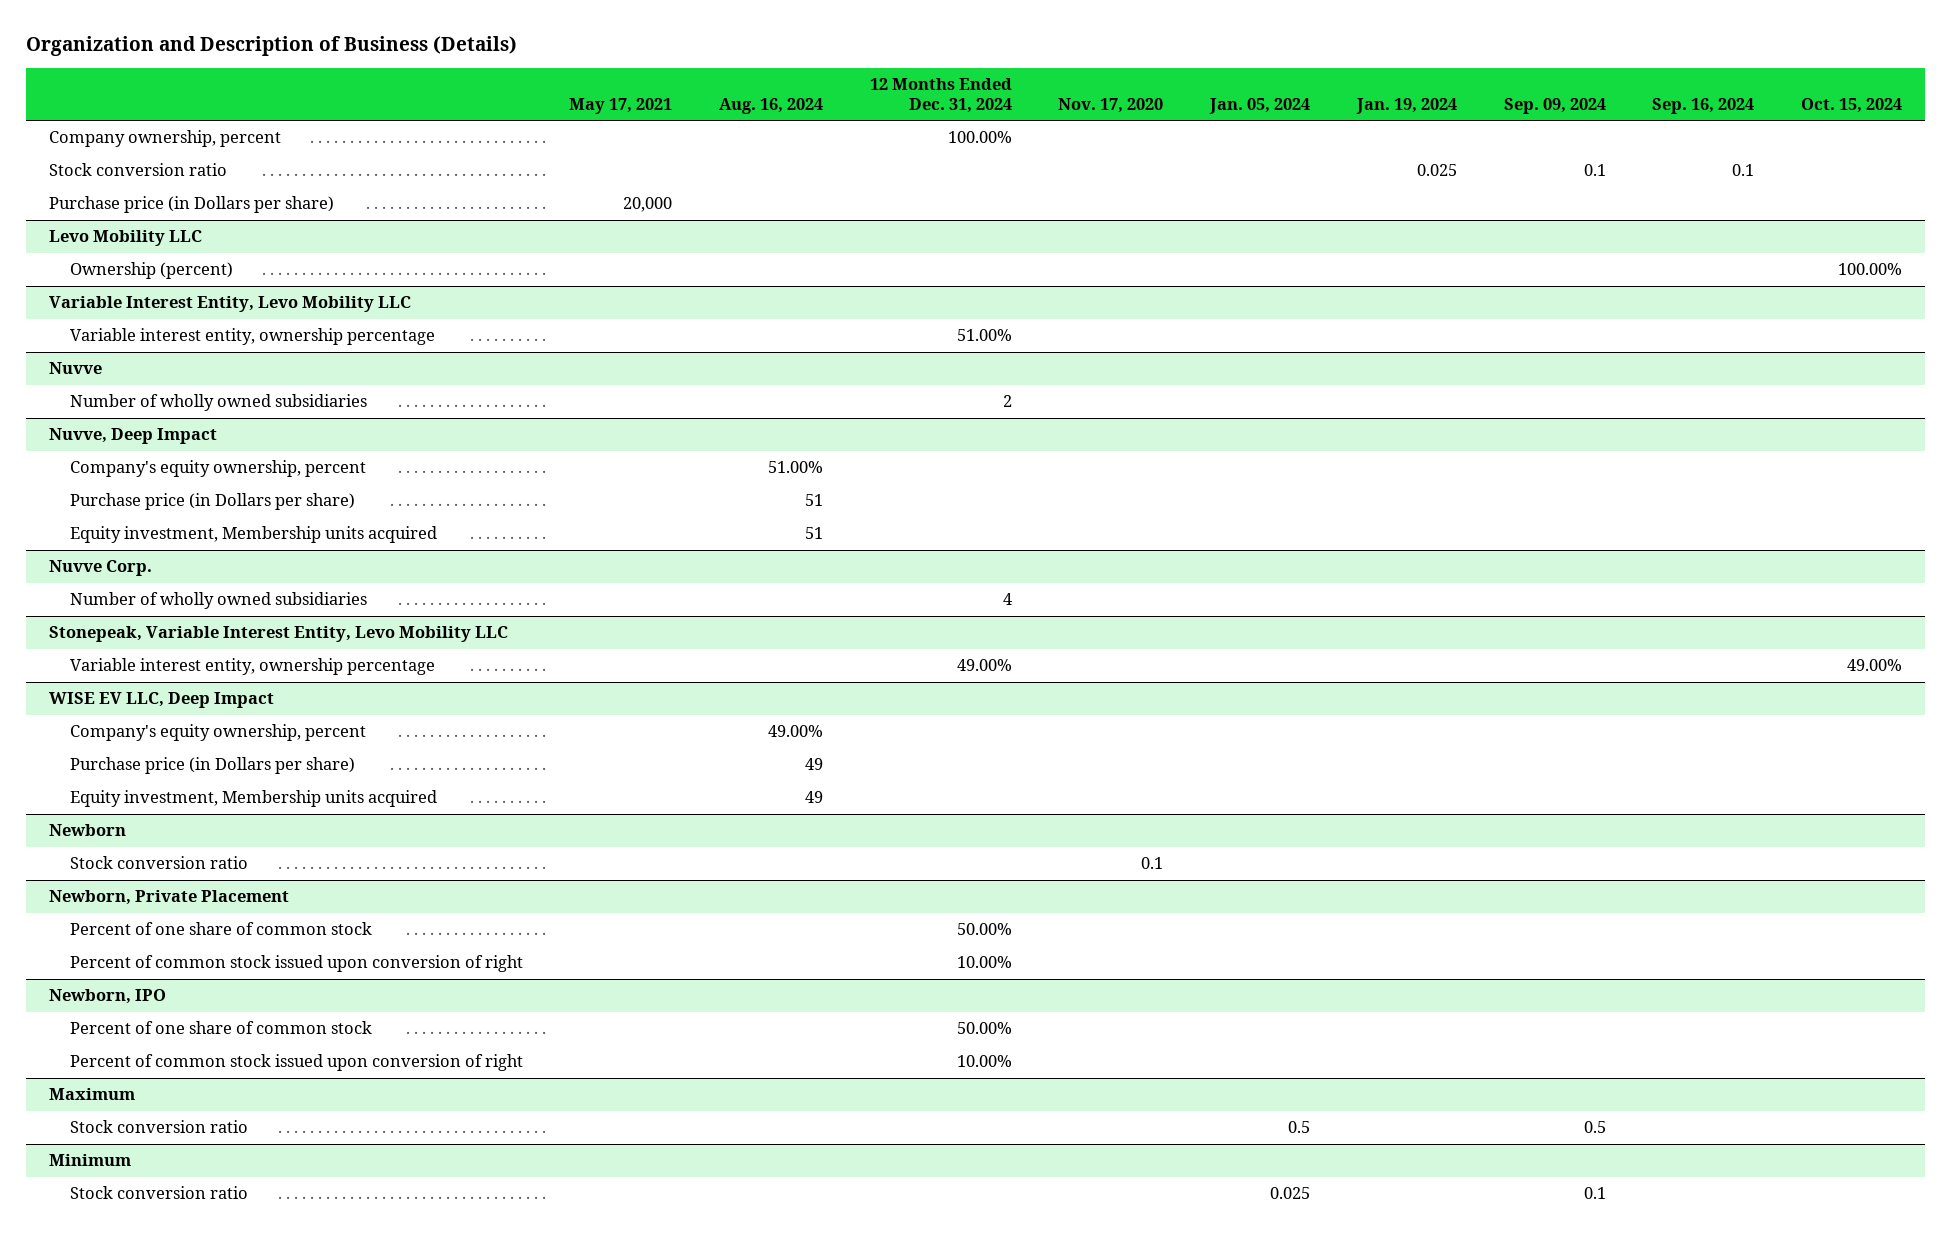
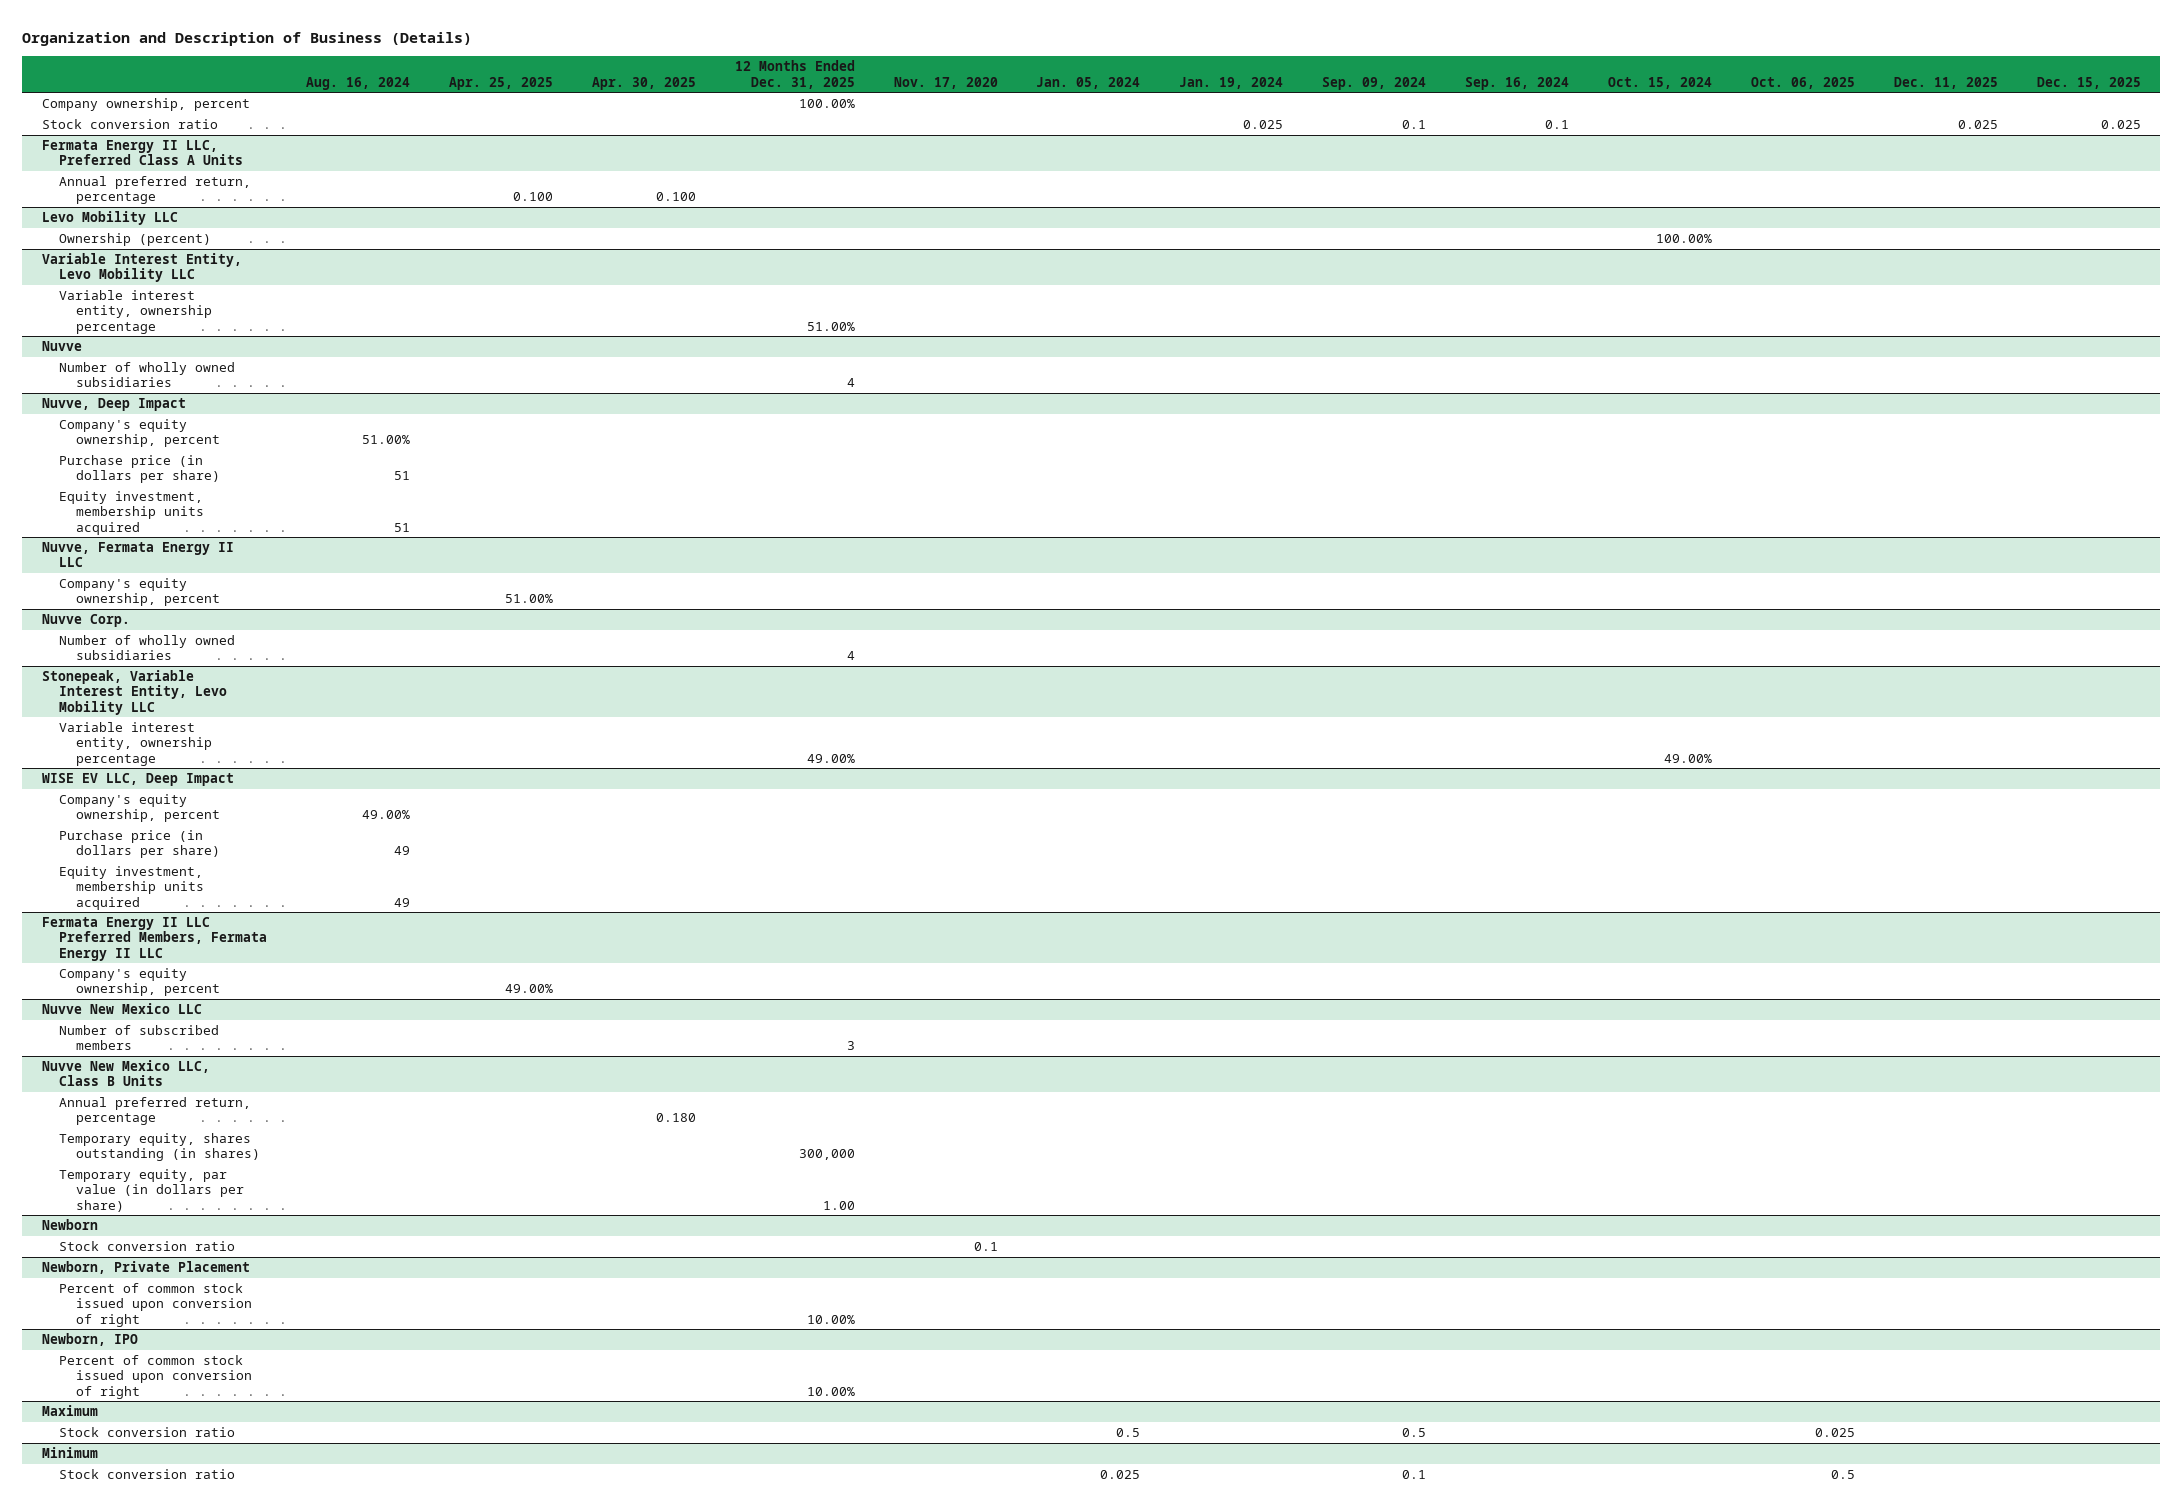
- | May 17, 2021 | Aug. 16, 2024 | 12 Months Ended Dec. 31, 2024 | Nov. 17, 2020 | Jan. 05, 2024 | Jan. 19, 2024 | Sep. 09, 2024 | Sep. 16, 2024 | Oct. 15, 2024
+ | Aug. 16, 2024 | Apr. 25, 2025 | Apr. 30, 2025 | 12 Months Ended Dec. 31, 2025 | Nov. 17, 2020 | Jan. 05, 2024 | Jan. 19, 2024 | Sep. 09, 2024 | Sep. 16, 2024 | Oct. 15, 2024 | Oct. 06, 2025 | Dec. 11, 2025 | Dec. 15, 2025
- Purchase price (in Dollars per share) | 20,000 | | | | | | | |
+ Fermata Energy II LLC, Preferred Class A Units
+ Annual preferred return, percentage | | 0.100 | 0.100 | | | | | | | | | |
@ Nuvve, Deep Impact
- Purchase price (in Dollars per share) | | 51 | | | | | | |
- Equity investment, Membership units acquired | | 51 | | | | | | |
+ Purchase price (in dollars per share) | 51 | | | | | | | | | | | |
+ Equity investment, membership units acquired | 51 | | | | | | | | | | | |
+ Nuvve, Fermata Energy II LLC
+ Company's equity ownership, percent | | 51.00% | | | | | | | | | | |
@ WISE EV LLC, Deep Impact
- Purchase price (in Dollars per share) | | 49 | | | | | | |
- Equity investment, Membership units acquired | | 49 | | | | | | |
+ Purchase price (in dollars per share) | 49 | | | | | | | | | | | |
+ Equity investment, membership units acquired | 49 | | | | | | | | | | | |
+ Fermata Energy II LLC Preferred Members, Fermata Energy II LLC
+ Company's equity ownership, percent | | 49.00% | | | | | | | | | | |
+ Nuvve New Mexico LLC
+ Number of subscribed members | | | | 3 | | | | | | | | |
+ Nuvve New Mexico LLC, Class B Units
+ Annual preferred return, percentage | | | 0.180 | | | | | | | | | |
+ Temporary equity, shares outstanding (in shares) | | | | 300,000 | | | | | | | | |
+ Temporary equity, par value (in dollars per share) | | | | 1.00 | | | | | | | | |
@ Newborn, Private Placement
- Percent of one share of common stock | | | 50.00% | | | | | |
@ Newborn, IPO
- Percent of one share of common stock | | | 50.00% | | | | | |

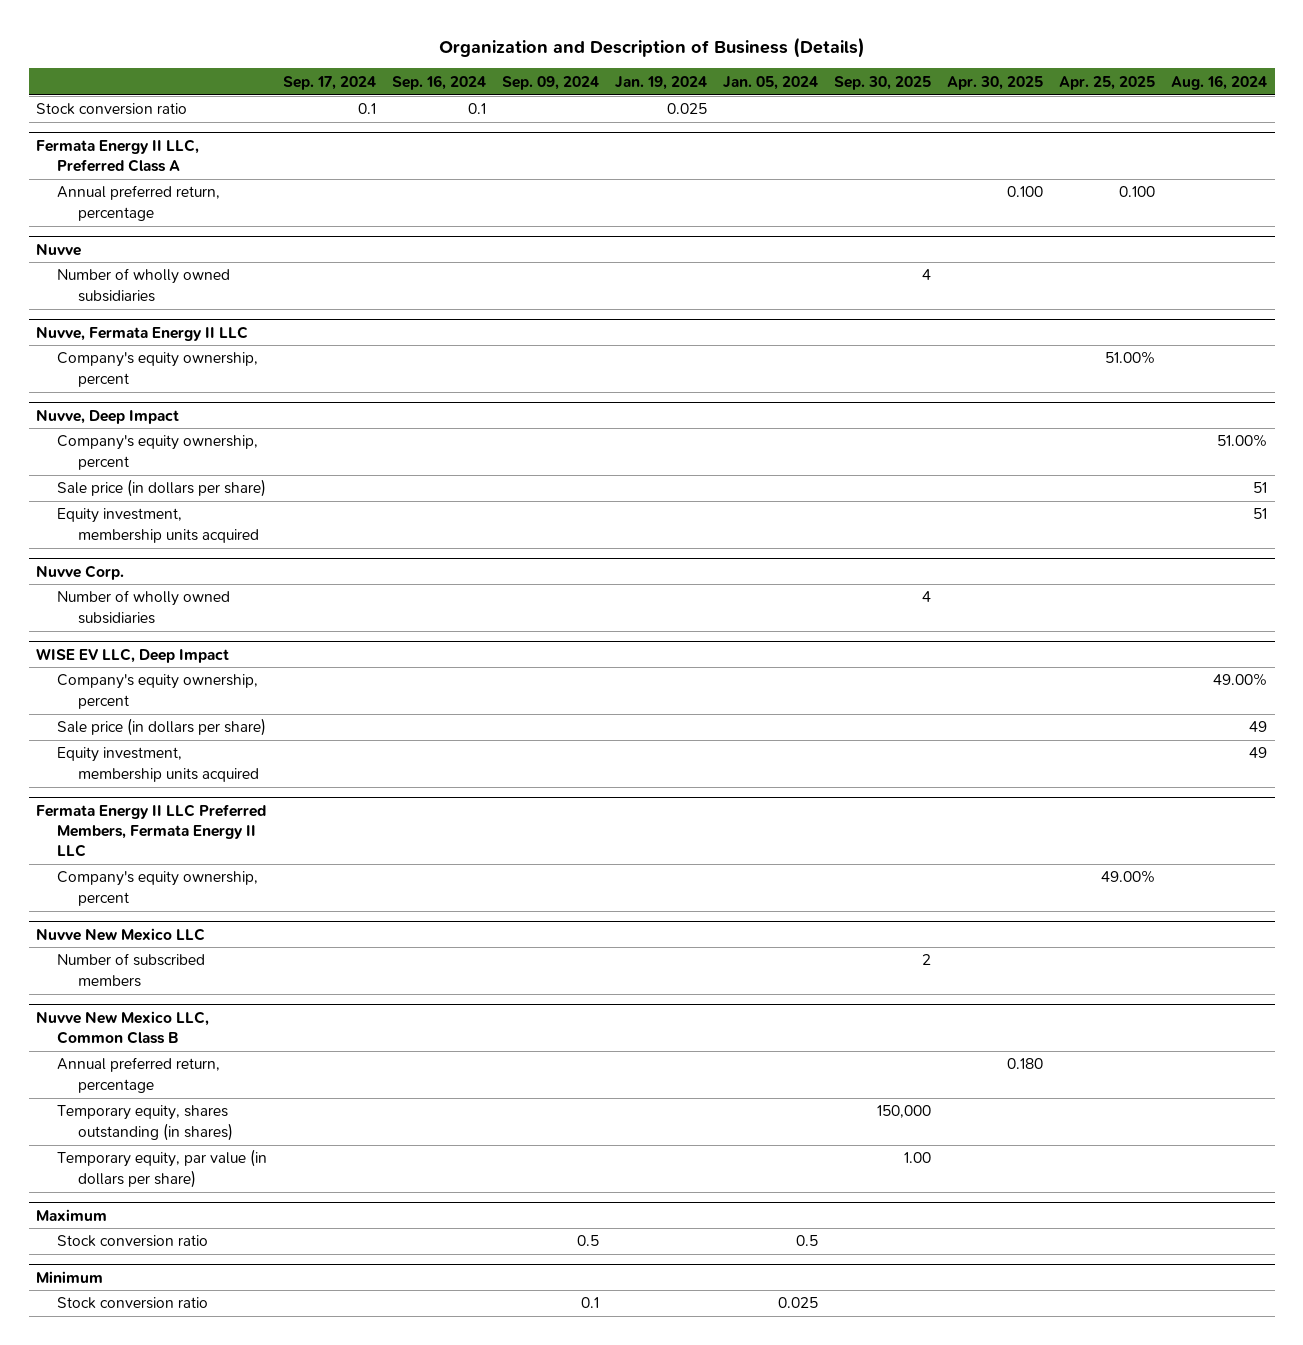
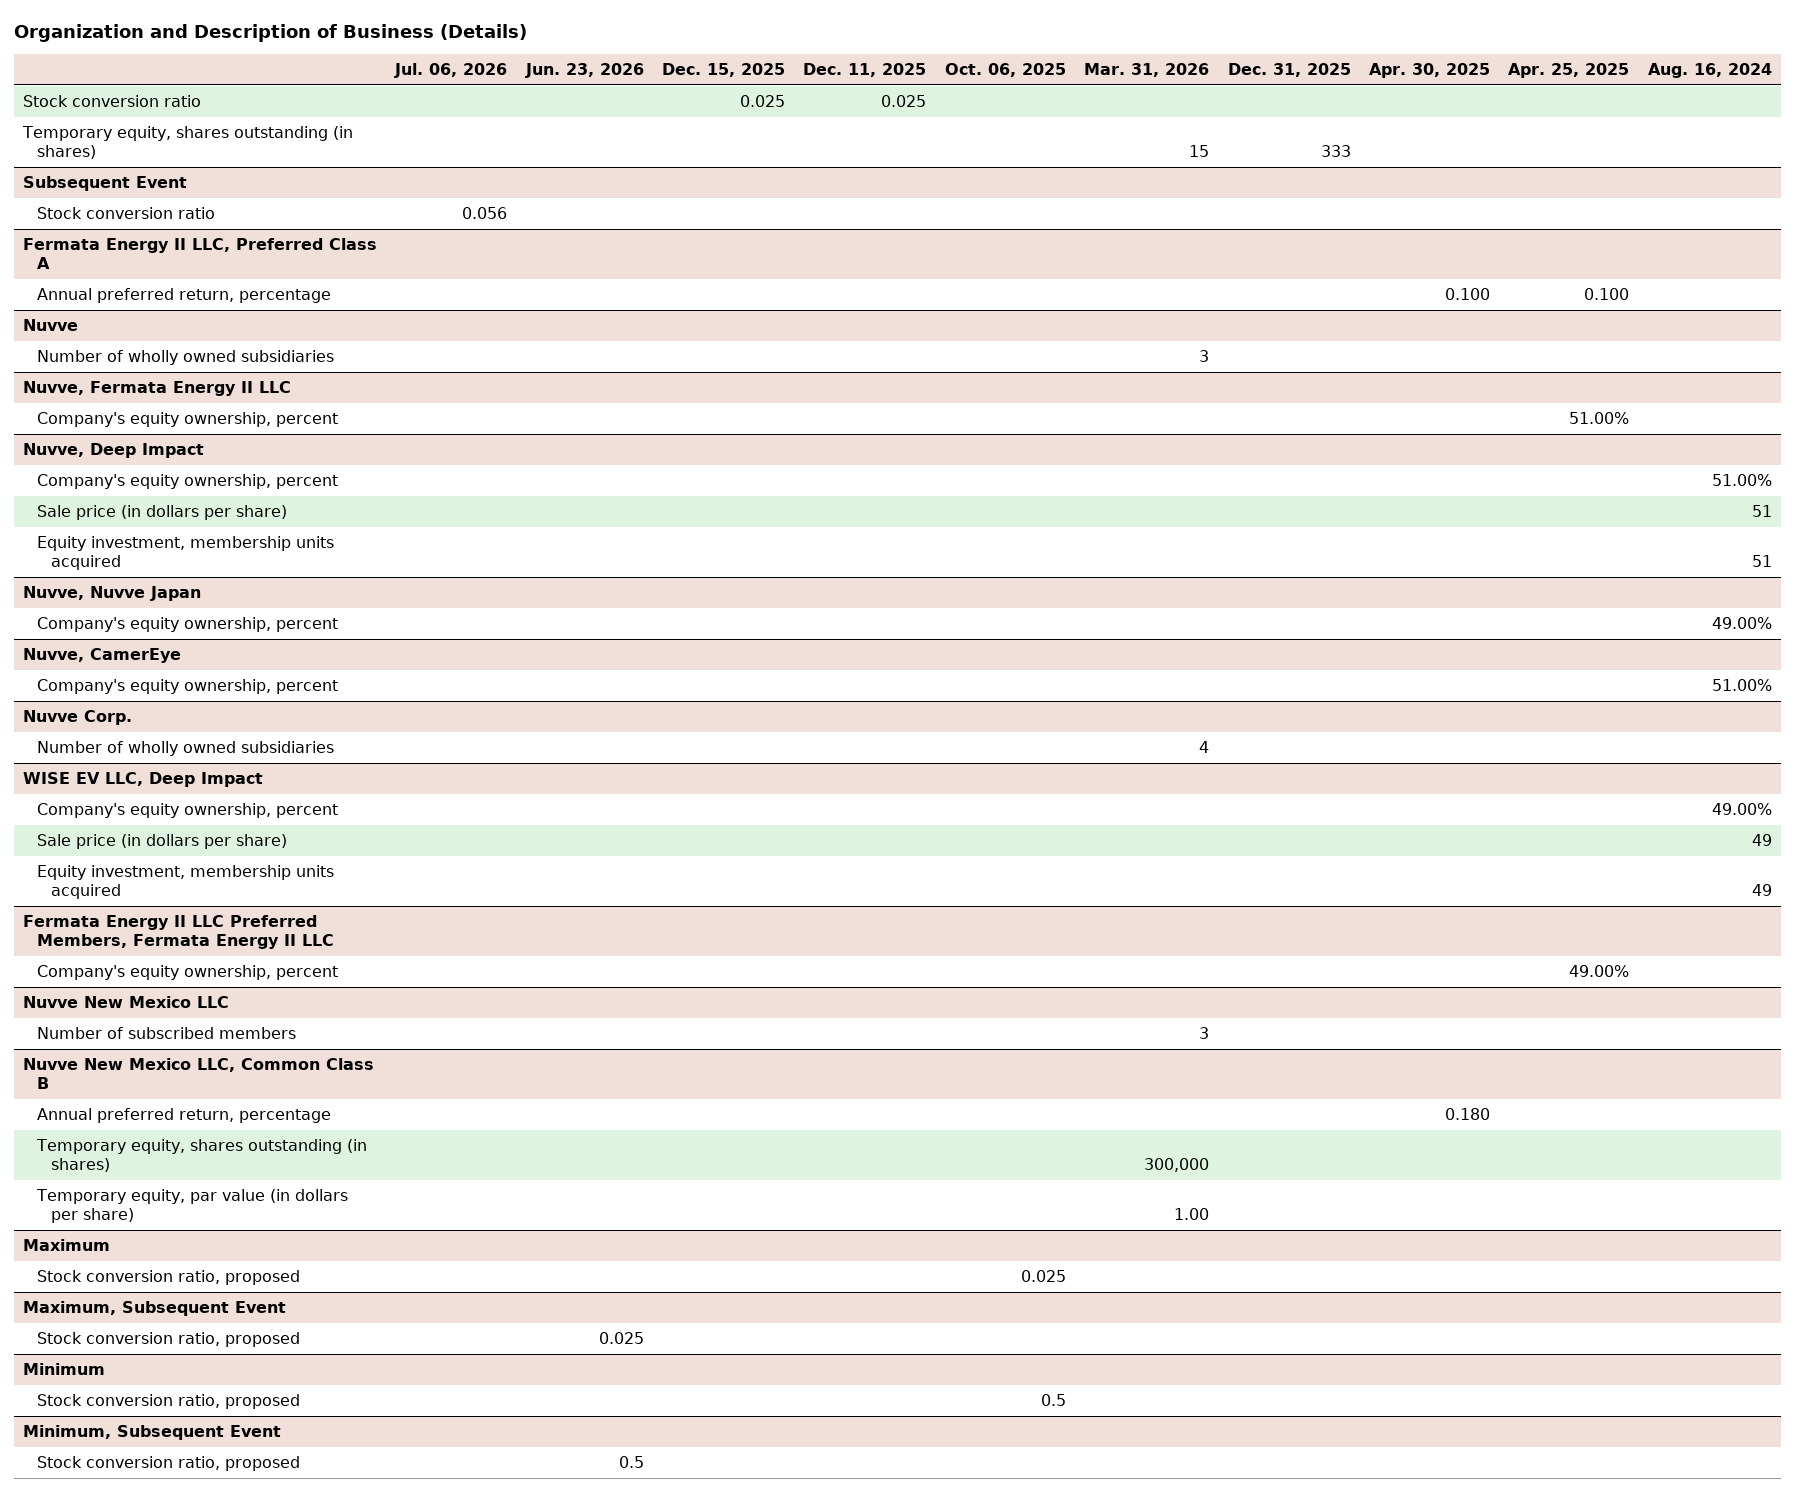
- | Sep. 17, 2024 | Sep. 16, 2024 | Sep. 09, 2024 | Jan. 19, 2024 | Jan. 05, 2024 | Sep. 30, 2025 | Apr. 30, 2025 | Apr. 25, 2025 | Aug. 16, 2024
+ | Jul. 06, 2026 | Jun. 23, 2026 | Dec. 15, 2025 | Dec. 11, 2025 | Oct. 06, 2025 | Mar. 31, 2026 | Dec. 31, 2025 | Apr. 30, 2025 | Apr. 25, 2025 | Aug. 16, 2024
+ Temporary equity, shares outstanding (in shares) | | | | | | 15 | 333 | | |
+ Subsequent Event
+ Stock conversion ratio | 0.056 | | | | | | | | |
+ Nuvve, Nuvve Japan
+ Company's equity ownership, percent | | | | | | | | | | 49.00%
+ Nuvve, CamerEye
+ Company's equity ownership, percent | | | | | | | | | | 51.00%
@ Maximum
- Stock conversion ratio | | | 0.5 | | 0.5 | | | |
+ Stock conversion ratio, proposed | | | | | 0.025 | | | | |
+ Maximum, Subsequent Event
+ Stock conversion ratio, proposed | | 0.025 | | | | | | | |
@ Minimum
- Stock conversion ratio | | | 0.1 | | 0.025 | | | |
+ Stock conversion ratio, proposed | | | | | 0.5 | | | | |
+ Minimum, Subsequent Event
+ Stock conversion ratio, proposed | | 0.5 | | | | | | | |

